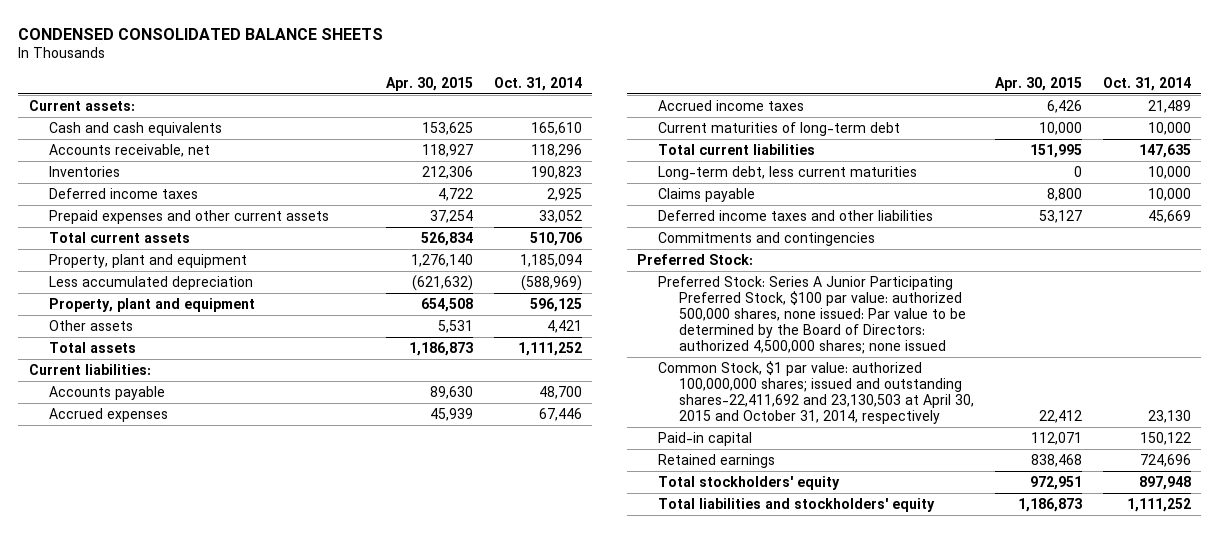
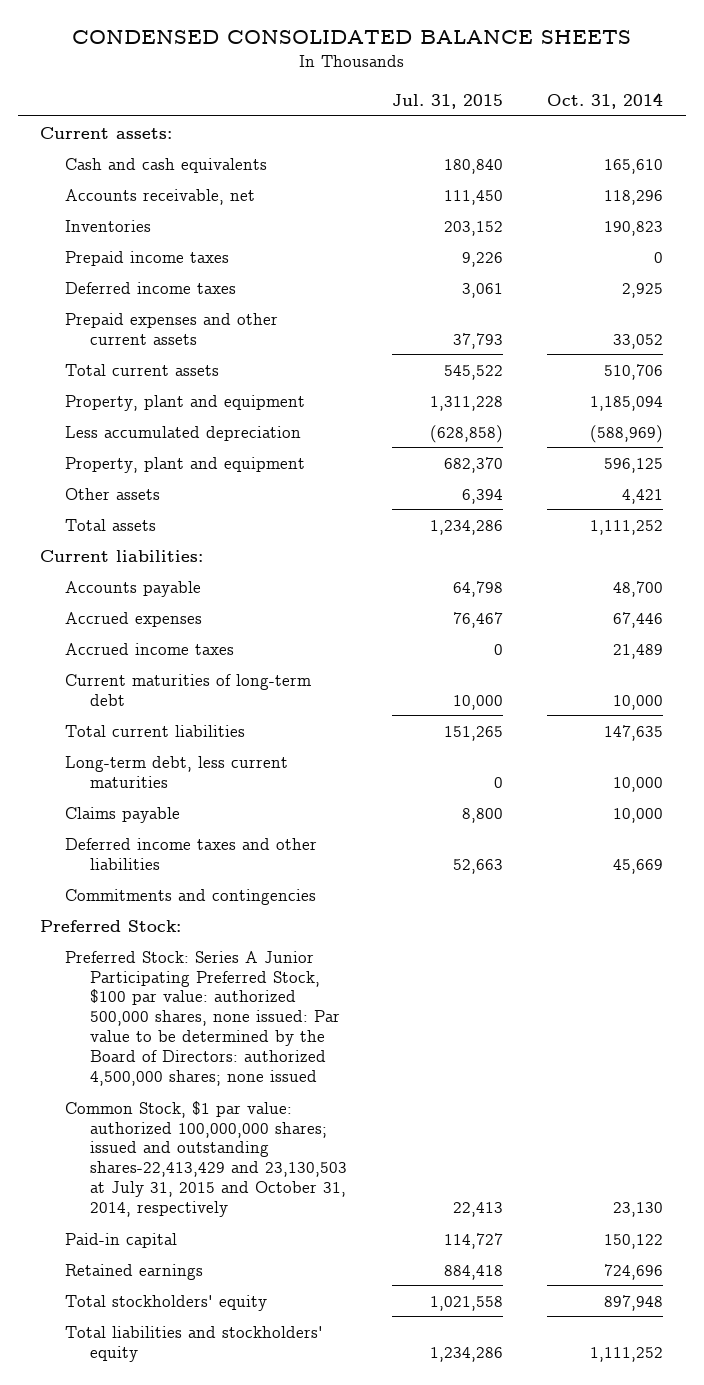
- | Apr. 30, 2015 | Oct. 31, 2014
+ | Jul. 31, 2015 | Oct. 31, 2014
+ Prepaid income taxes | 9,226 | 0
- Common Stock, $1 par value: authorized 100,000,000 shares; issued and outstanding shares-22,411,692 and 23,130,503 at April 30, 2015 and October 31, 2014, respectively | 22,412 | 23,130
+ Common Stock, $1 par value: authorized 100,000,000 shares; issued and outstanding shares-22,413,429 and 23,130,503 at July 31, 2015 and October 31, 2014, respectively | 22,413 | 23,130

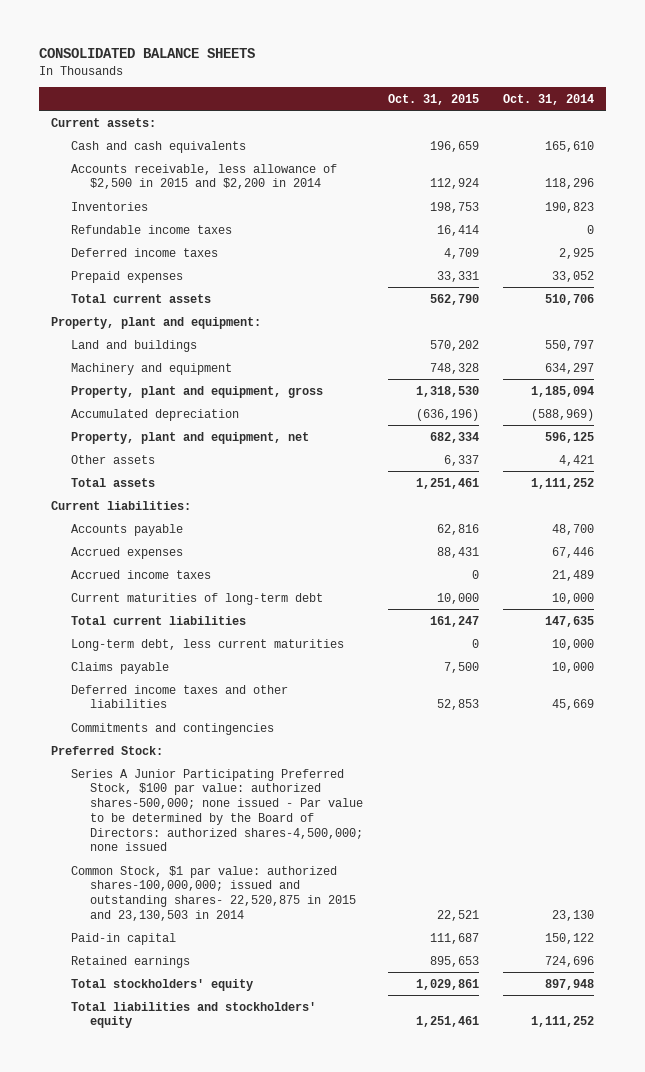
- CONDENSED CONSOLIDATED BALANCE SHEETS
+ CONSOLIDATED BALANCE SHEETS
- | Jul. 31, 2015 | Oct. 31, 2014
+ | Oct. 31, 2015 | Oct. 31, 2014
- Accounts receivable, net | 111,450 | 118,296
+ Accounts receivable, less allowance of $2,500 in 2015 and $2,200 in 2014 | 112,924 | 118,296
- Prepaid income taxes | 9,226 | 0
+ Refundable income taxes | 16,414 | 0
- Prepaid expenses and other current assets | 37,793 | 33,052
+ Prepaid expenses | 33,331 | 33,052
- Property, plant and equipment | 1,311,228 | 1,185,094
- Less accumulated depreciation | (628,858) | (588,969)
- Property, plant and equipment | 682,370 | 596,125
+ Property, plant and equipment:
+ Land and buildings | 570,202 | 550,797
+ Machinery and equipment | 748,328 | 634,297
+ Property, plant and equipment, gross | 1,318,530 | 1,185,094
+ Accumulated depreciation | (636,196) | (588,969)
+ Property, plant and equipment, net | 682,334 | 596,125
- Preferred Stock: Series A Junior Participating Preferred Stock, $100 par value: authorized 500,000 shares, none issued: Par value to be determined by the Board of Directors: authorized 4,500,000 shares; none issued
- Common Stock, $1 par value: authorized 100,000,000 shares; issued and outstanding shares-22,413,429 and 23,130,503 at July 31, 2015 and October 31, 2014, respectively | 22,413 | 23,130
+ Series A Junior Participating Preferred Stock, $100 par value: authorized shares-500,000; none issued - Par value to be determined by the Board of Directors: authorized shares-4,500,000; none issued
+ Common Stock, $1 par value: authorized shares-100,000,000; issued and outstanding shares- 22,520,875 in 2015 and 23,130,503 in 2014 | 22,521 | 23,130

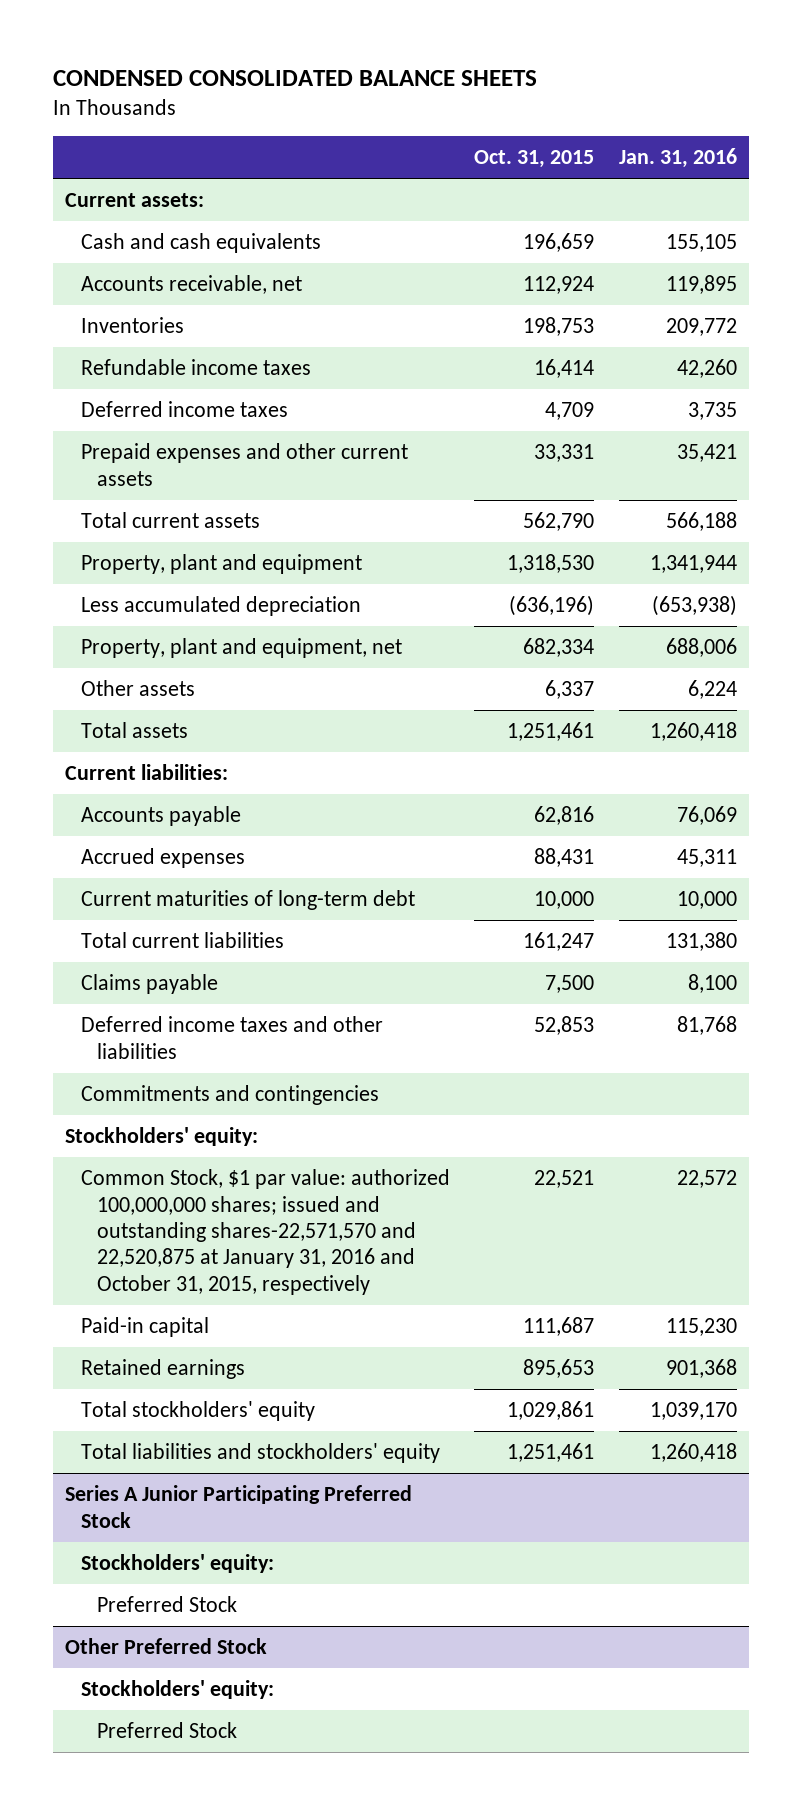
- CONSOLIDATED BALANCE SHEETS
+ CONDENSED CONSOLIDATED BALANCE SHEETS
- | Oct. 31, 2015 | Oct. 31, 2014
+ | Oct. 31, 2015 | Jan. 31, 2016
- Accounts receivable, less allowance of $2,500 in 2015 and $2,200 in 2014 | 112,924 | 118,296
+ Accounts receivable, net | 112,924 | 119,895
- Prepaid expenses | 33,331 | 33,052
+ Prepaid expenses and other current assets | 33,331 | 35,421
- Property, plant and equipment:
- Land and buildings | 570,202 | 550,797
- Machinery and equipment | 748,328 | 634,297
- Property, plant and equipment, gross | 1,318,530 | 1,185,094
- Accumulated depreciation | (636,196) | (588,969)
+ Property, plant and equipment | 1,318,530 | 1,341,944
+ Less accumulated depreciation | (636,196) | (653,938)
- Accrued income taxes | 0 | 21,489
- Long-term debt, less current maturities | 0 | 10,000
- Preferred Stock:
- Series A Junior Participating Preferred Stock, $100 par value: authorized shares-500,000; none issued - Par value to be determined by the Board of Directors: authorized shares-4,500,000; none issued
- Common Stock, $1 par value: authorized shares-100,000,000; issued and outstanding shares- 22,520,875 in 2015 and 23,130,503 in 2014 | 22,521 | 23,130
+ Stockholders' equity:
+ Common Stock, $1 par value: authorized 100,000,000 shares; issued and outstanding shares-22,571,570 and 22,520,875 at January 31, 2016 and October 31, 2015, respectively | 22,521 | 22,572
+ Series A Junior Participating Preferred Stock
+ Stockholders' equity:
+ Preferred Stock
+ Other Preferred Stock
+ Stockholders' equity:
+ Preferred Stock

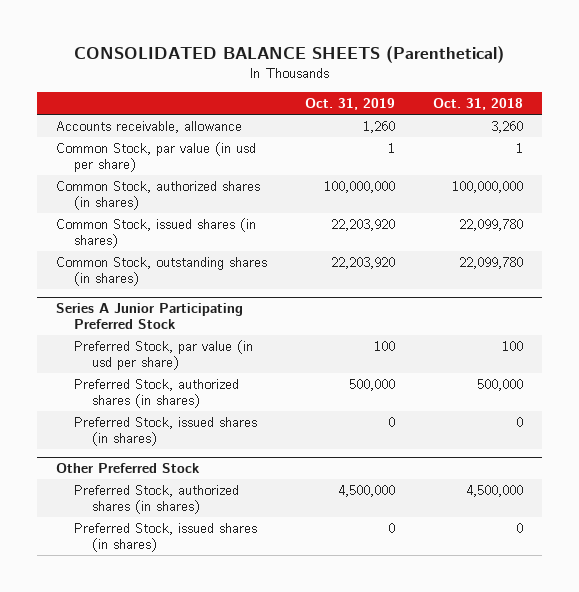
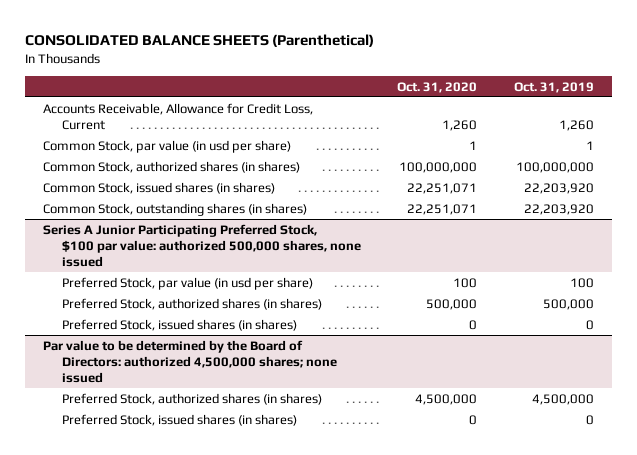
- | Oct. 31, 2019 | Oct. 31, 2018
+ | Oct. 31, 2020 | Oct. 31, 2019
- Accounts receivable, allowance | 1,260 | 3,260
+ Accounts Receivable, Allowance for Credit Loss, Current | 1,260 | 1,260
- Series A Junior Participating Preferred Stock
+ Series A Junior Participating Preferred Stock, $100 par value: authorized 500,000 shares, none issued
- Other Preferred Stock
+ Par value to be determined by the Board of Directors: authorized 4,500,000 shares; none issued

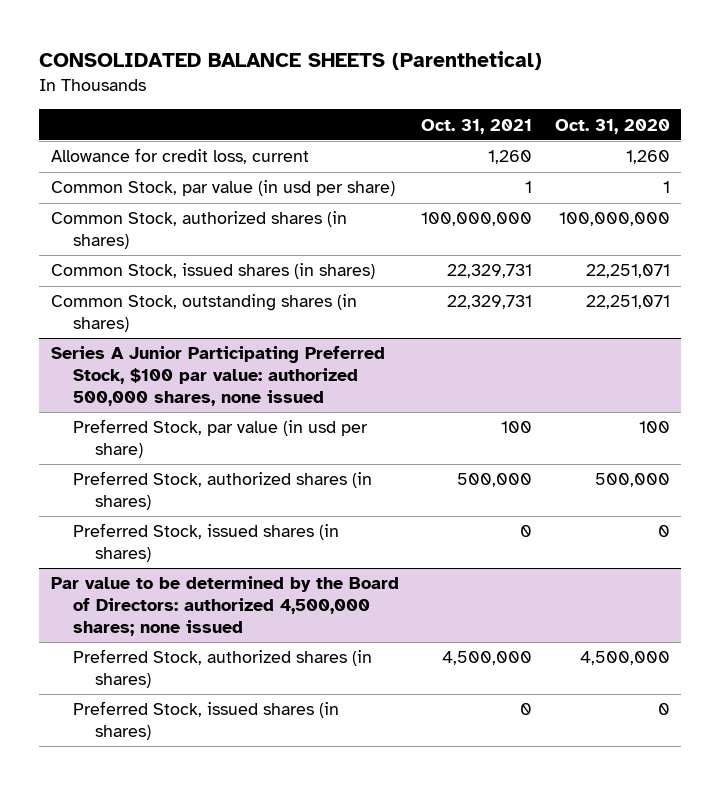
- | Oct. 31, 2020 | Oct. 31, 2019
+ | Oct. 31, 2021 | Oct. 31, 2020
- Accounts Receivable, Allowance for Credit Loss, Current | 1,260 | 1,260
+ Allowance for credit loss, current | 1,260 | 1,260

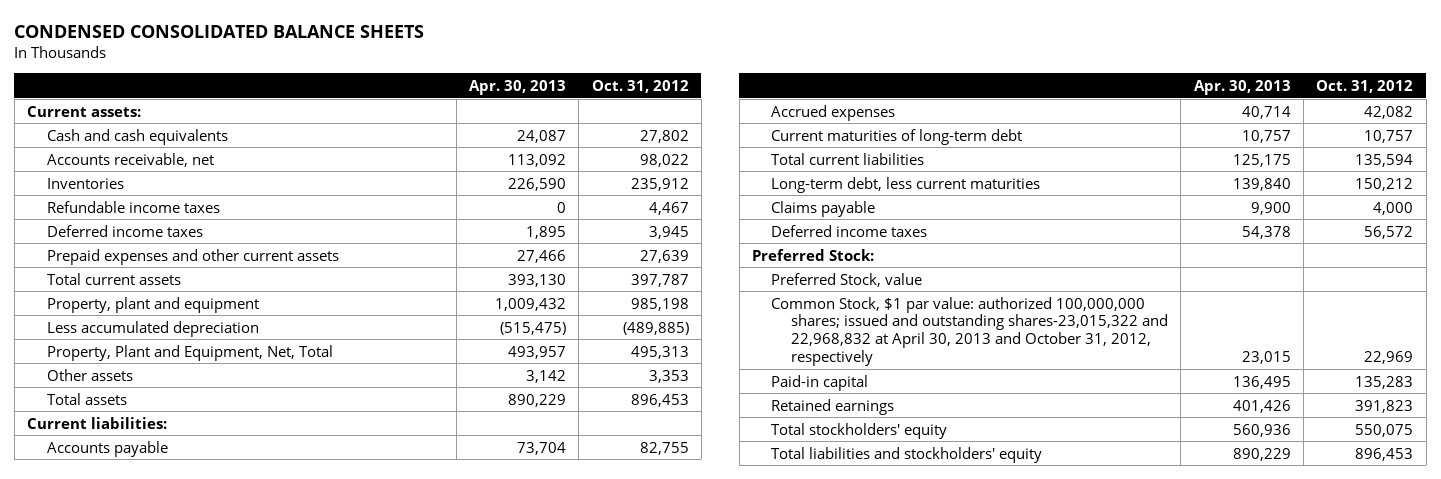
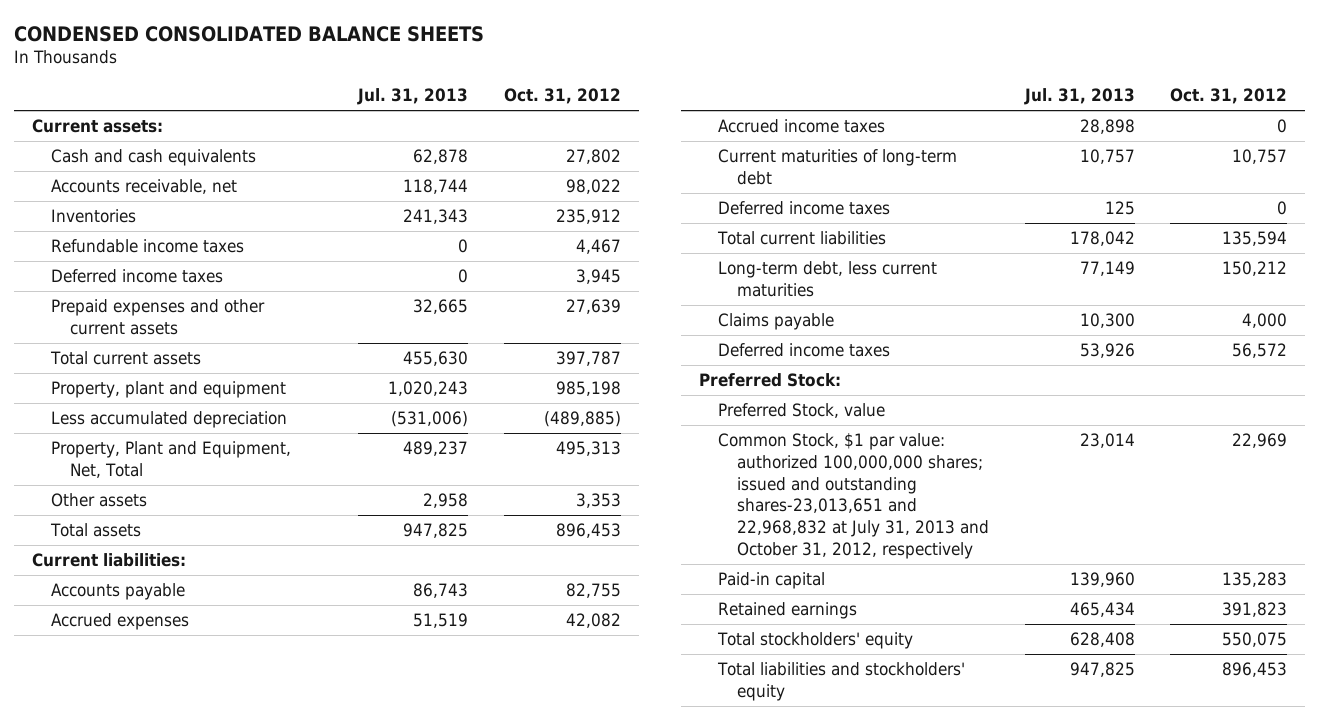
- | Apr. 30, 2013 | Oct. 31, 2012
+ | Jul. 31, 2013 | Oct. 31, 2012
+ Accrued income taxes | 28,898 | 0
+ Deferred income taxes | 125 | 0
- Common Stock, $1 par value: authorized 100,000,000 shares; issued and outstanding shares-23,015,322 and 22,968,832 at April 30, 2013 and October 31, 2012, respectively | 23,015 | 22,969
+ Common Stock, $1 par value: authorized 100,000,000 shares; issued and outstanding shares-23,013,651 and 22,968,832 at July 31, 2013 and October 31, 2012, respectively | 23,014 | 22,969

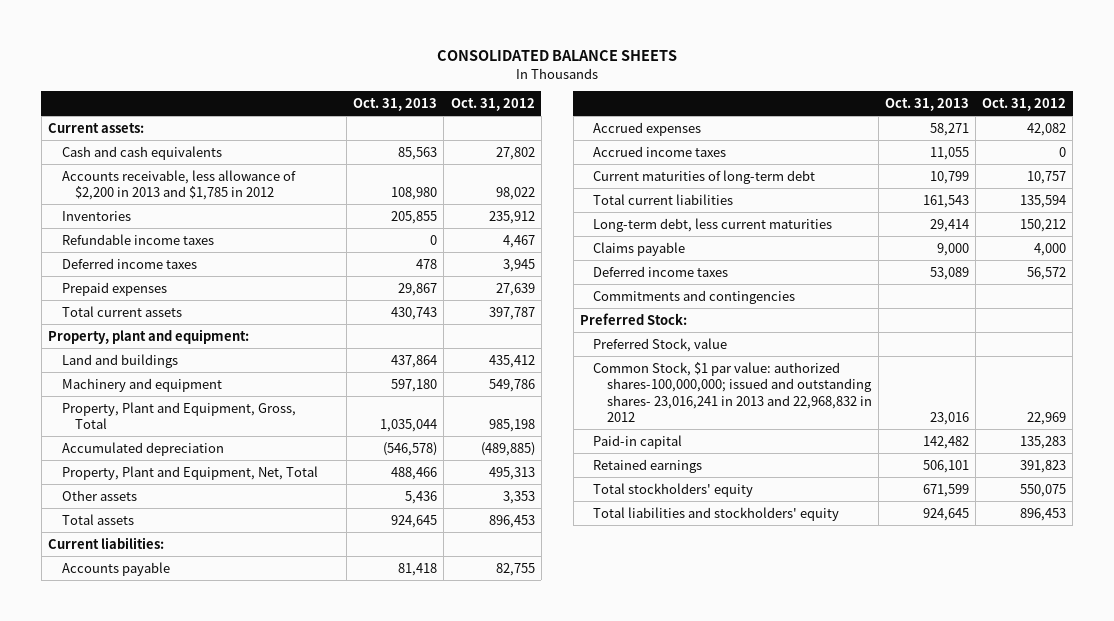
- CONDENSED CONSOLIDATED BALANCE SHEETS
+ CONSOLIDATED BALANCE SHEETS
- | Jul. 31, 2013 | Oct. 31, 2012
+ | Oct. 31, 2013 | Oct. 31, 2012
- Accounts receivable, net | 118,744 | 98,022
+ Accounts receivable, less allowance of $2,200 in 2013 and $1,785 in 2012 | 108,980 | 98,022
- Prepaid expenses and other current assets | 32,665 | 27,639
+ Prepaid expenses | 29,867 | 27,639
- Property, plant and equipment | 1,020,243 | 985,198
- Less accumulated depreciation | (531,006) | (489,885)
+ Property, plant and equipment:
+ Land and buildings | 437,864 | 435,412
+ Machinery and equipment | 597,180 | 549,786
+ Property, Plant and Equipment, Gross, Total | 1,035,044 | 985,198
+ Accumulated depreciation | (546,578) | (489,885)
- Deferred income taxes | 125 | 0
+ Commitments and contingencies
- Common Stock, $1 par value: authorized 100,000,000 shares; issued and outstanding shares-23,013,651 and 22,968,832 at July 31, 2013 and October 31, 2012, respectively | 23,014 | 22,969
+ Common Stock, $1 par value: authorized shares-100,000,000; issued and outstanding shares- 23,016,241 in 2013 and 22,968,832 in 2012 | 23,016 | 22,969

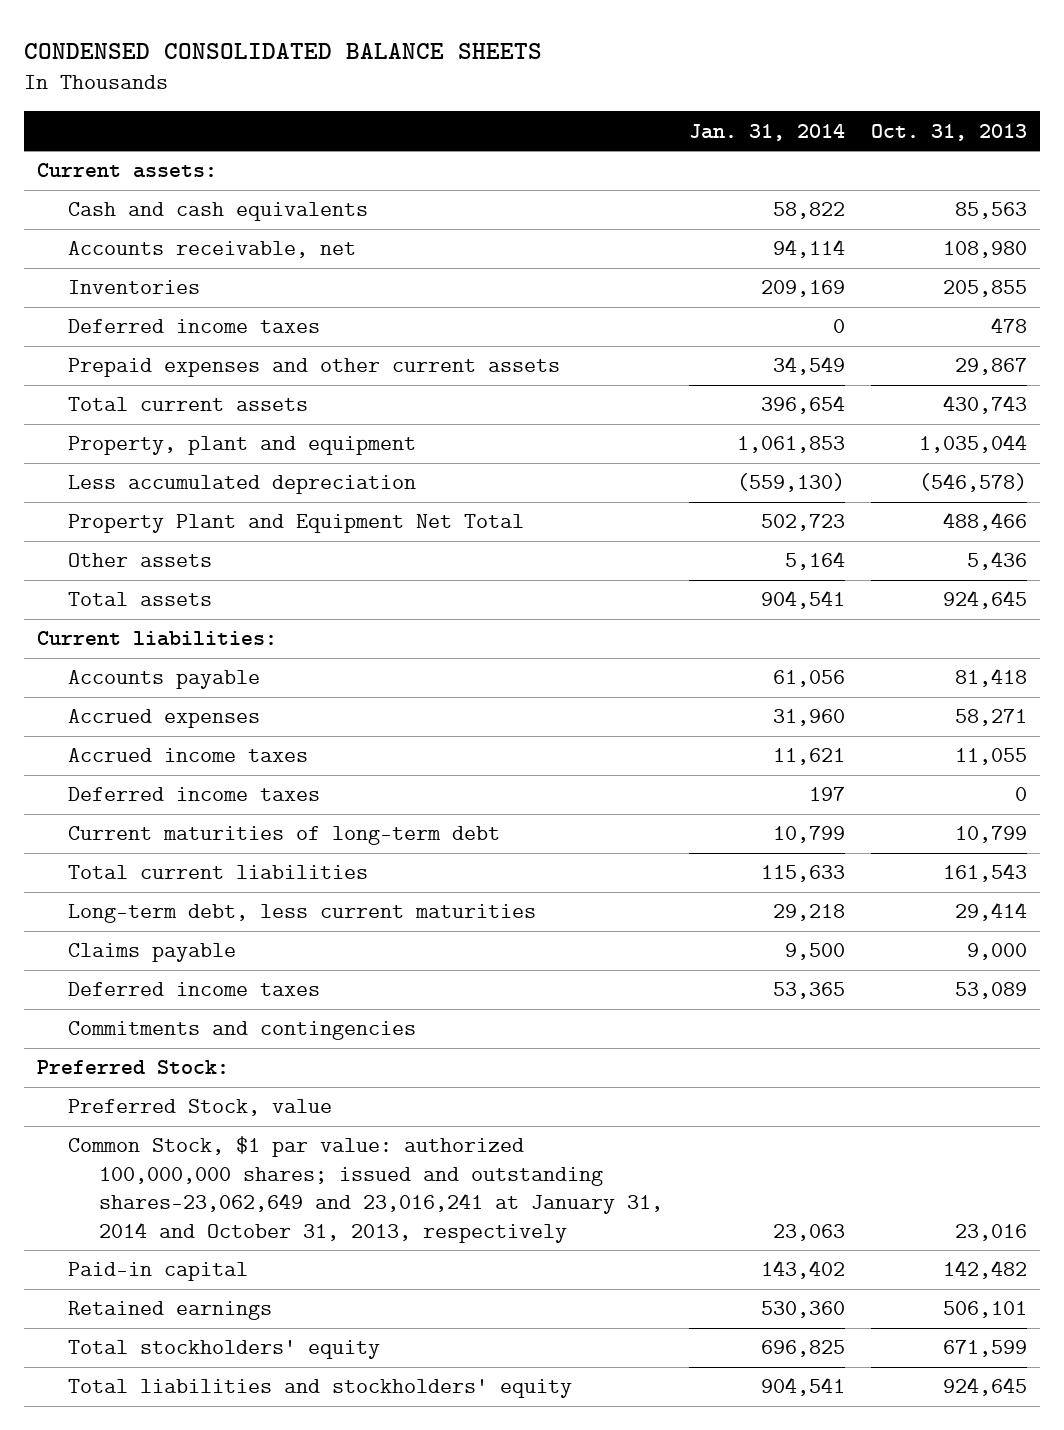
- CONSOLIDATED BALANCE SHEETS
+ CONDENSED CONSOLIDATED BALANCE SHEETS
- | Oct. 31, 2013 | Oct. 31, 2012
+ | Jan. 31, 2014 | Oct. 31, 2013
- Accounts receivable, less allowance of $2,200 in 2013 and $1,785 in 2012 | 108,980 | 98,022
+ Accounts receivable, net | 94,114 | 108,980
- Refundable income taxes | 0 | 4,467
- Prepaid expenses | 29,867 | 27,639
+ Prepaid expenses and other current assets | 34,549 | 29,867
- Property, plant and equipment:
- Land and buildings | 437,864 | 435,412
- Machinery and equipment | 597,180 | 549,786
- Property, Plant and Equipment, Gross, Total | 1,035,044 | 985,198
- Accumulated depreciation | (546,578) | (489,885)
- Property, Plant and Equipment, Net, Total | 488,466 | 495,313
+ Property, plant and equipment | 1,061,853 | 1,035,044
+ Less accumulated depreciation | (559,130) | (546,578)
+ Property Plant and Equipment Net Total | 502,723 | 488,466
+ Deferred income taxes | 197 | 0
- Common Stock, $1 par value: authorized shares-100,000,000; issued and outstanding shares- 23,016,241 in 2013 and 22,968,832 in 2012 | 23,016 | 22,969
+ Common Stock, $1 par value: authorized 100,000,000 shares; issued and outstanding shares-23,062,649 and 23,016,241 at January 31, 2014 and October 31, 2013, respectively | 23,063 | 23,016

